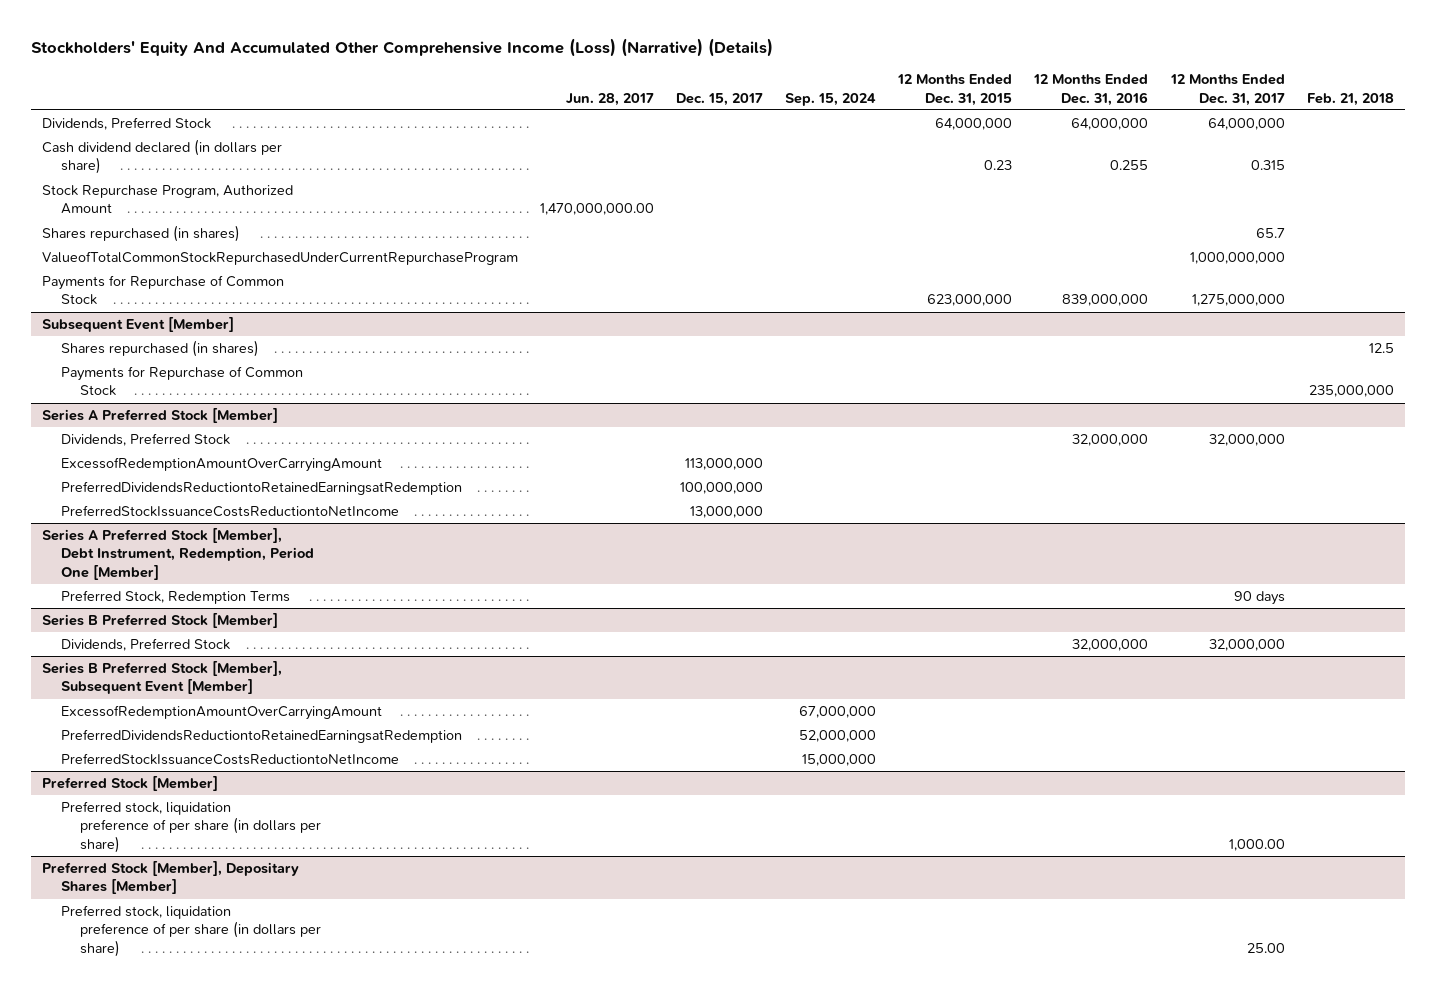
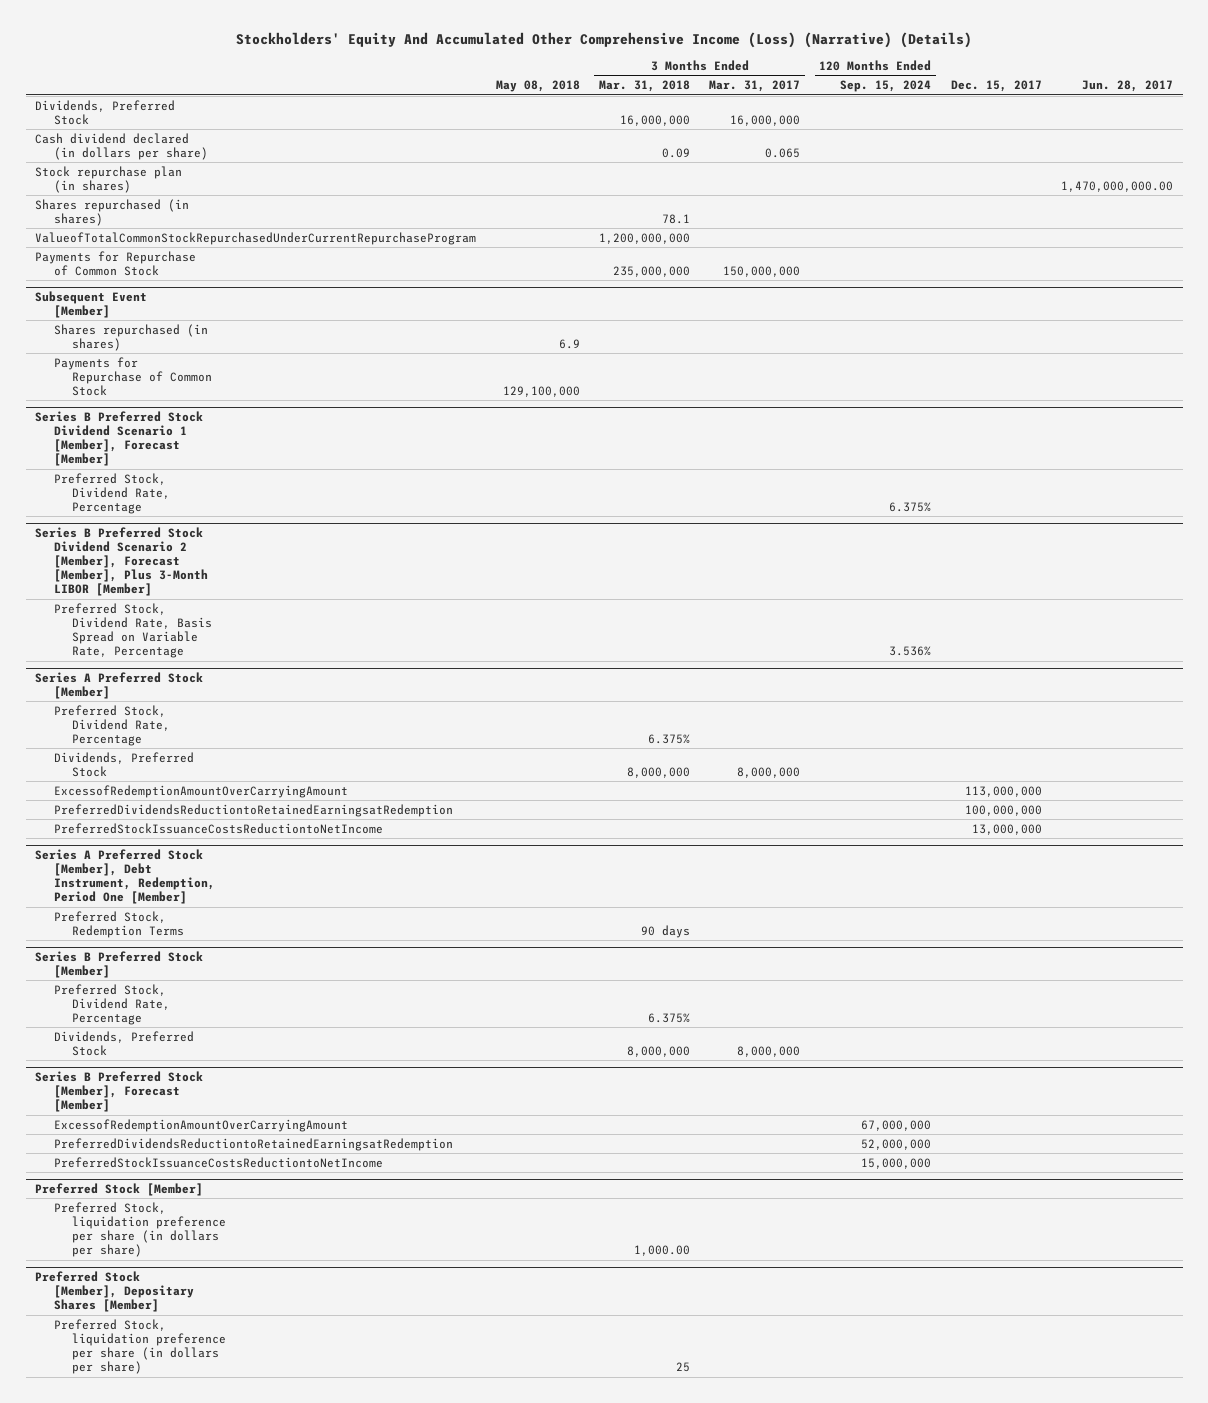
- | Jun. 28, 2017 | Dec. 15, 2017 | Sep. 15, 2024 | 12 Months Ended Dec. 31, 2015 | 12 Months Ended Dec. 31, 2016 | 12 Months Ended Dec. 31, 2017 | Feb. 21, 2018
+ | May 08, 2018 | 3 Months Ended Mar. 31, 2018 | 3 Months Ended Mar. 31, 2017 | 120 Months Ended Sep. 15, 2024 | Dec. 15, 2017 | Jun. 28, 2017
- Stock Repurchase Program, Authorized Amount | 1,470,000,000.00 | | | | | |
+ Stock repurchase plan (in shares) | | | | | | 1,470,000,000.00
+ Series B Preferred Stock Dividend Scenario 1 [Member], Forecast [Member]
+ Preferred Stock, Dividend Rate, Percentage | | | | 6.375% | |
+ Series B Preferred Stock Dividend Scenario 2 [Member], Forecast [Member], Plus 3-Month LIBOR [Member]
+ Preferred Stock, Dividend Rate, Basis Spread on Variable Rate, Percentage | | | | 3.536% | |
@ Series A Preferred Stock [Member]
+ Preferred Stock, Dividend Rate, Percentage | | 6.375% | | | |
@ Series B Preferred Stock [Member]
+ Preferred Stock, Dividend Rate, Percentage | | 6.375% | | | |
- Series B Preferred Stock [Member], Subsequent Event [Member]
+ Series B Preferred Stock [Member], Forecast [Member]
@ Preferred Stock [Member]
- Preferred stock, liquidation preference of per share (in dollars per share) | | | | | | 1,000.00 |
+ Preferred Stock, liquidation preference per share (in dollars per share) | | 1,000.00 | | | |
@ Preferred Stock [Member], Depositary Shares [Member]
- Preferred stock, liquidation preference of per share (in dollars per share) | | | | | | 25.00 |
+ Preferred Stock, liquidation preference per share (in dollars per share) | | 25 | | | |

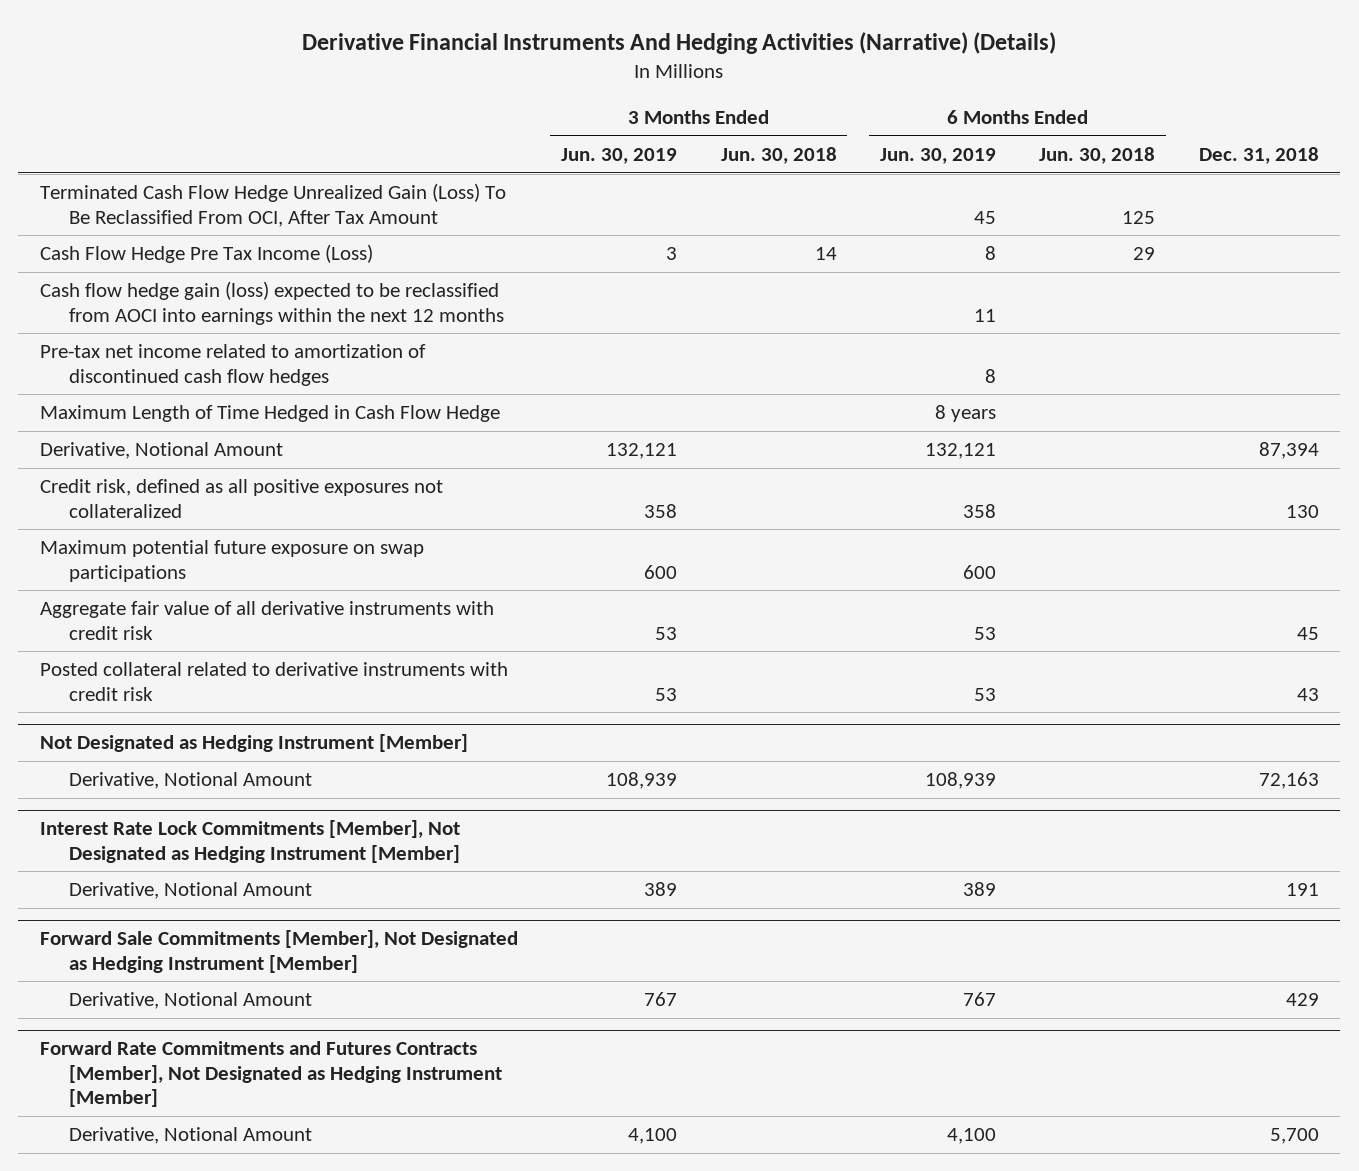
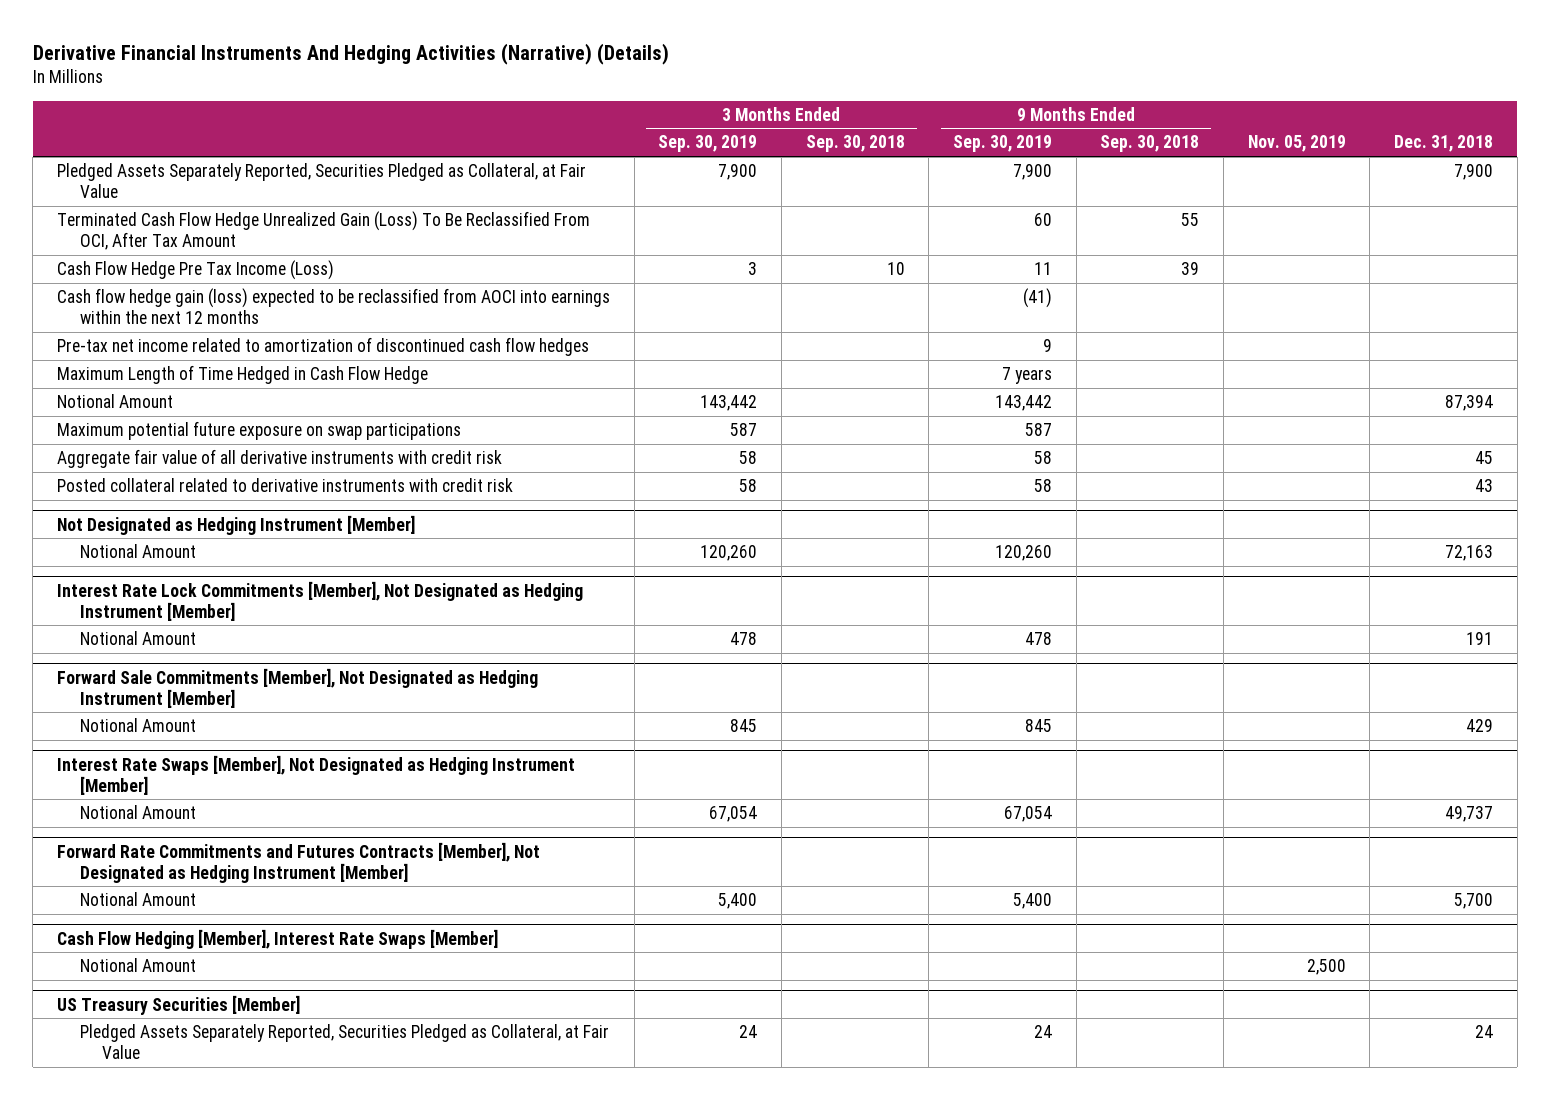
- | 3 Months Ended Jun. 30, 2019 | 3 Months Ended Jun. 30, 2018 | 6 Months Ended Jun. 30, 2019 | 6 Months Ended Jun. 30, 2018 | Dec. 31, 2018
+ | 3 Months Ended Sep. 30, 2019 | 3 Months Ended Sep. 30, 2018 | 9 Months Ended Sep. 30, 2019 | 9 Months Ended Sep. 30, 2018 | Nov. 05, 2019 | Dec. 31, 2018
+ Pledged Assets Separately Reported, Securities Pledged as Collateral, at Fair Value | 7,900 | | 7,900 | | | 7,900
- Derivative, Notional Amount | 132,121 | | 132,121 | | 87,394
- Credit risk, defined as all positive exposures not collateralized | 358 | | 358 | | 130
+ Notional Amount | 143,442 | | 143,442 | | | 87,394
@ Not Designated as Hedging Instrument [Member]
- Derivative, Notional Amount | 108,939 | | 108,939 | | 72,163
+ Notional Amount | 120,260 | | 120,260 | | | 72,163
@ Interest Rate Lock Commitments [Member], Not Designated as Hedging Instrument [Member]
- Derivative, Notional Amount | 389 | | 389 | | 191
+ Notional Amount | 478 | | 478 | | | 191
@ Forward Sale Commitments [Member], Not Designated as Hedging Instrument [Member]
- Derivative, Notional Amount | 767 | | 767 | | 429
+ Notional Amount | 845 | | 845 | | | 429
+ Interest Rate Swaps [Member], Not Designated as Hedging Instrument [Member]
+ Notional Amount | 67,054 | | 67,054 | | | 49,737
@ Forward Rate Commitments and Futures Contracts [Member], Not Designated as Hedging Instrument [Member]
- Derivative, Notional Amount | 4,100 | | 4,100 | | 5,700
+ Notional Amount | 5,400 | | 5,400 | | | 5,700
+ Cash Flow Hedging [Member], Interest Rate Swaps [Member]
+ Notional Amount | | | | | 2,500 |
+ US Treasury Securities [Member]
+ Pledged Assets Separately Reported, Securities Pledged as Collateral, at Fair Value | 24 | | 24 | | | 24

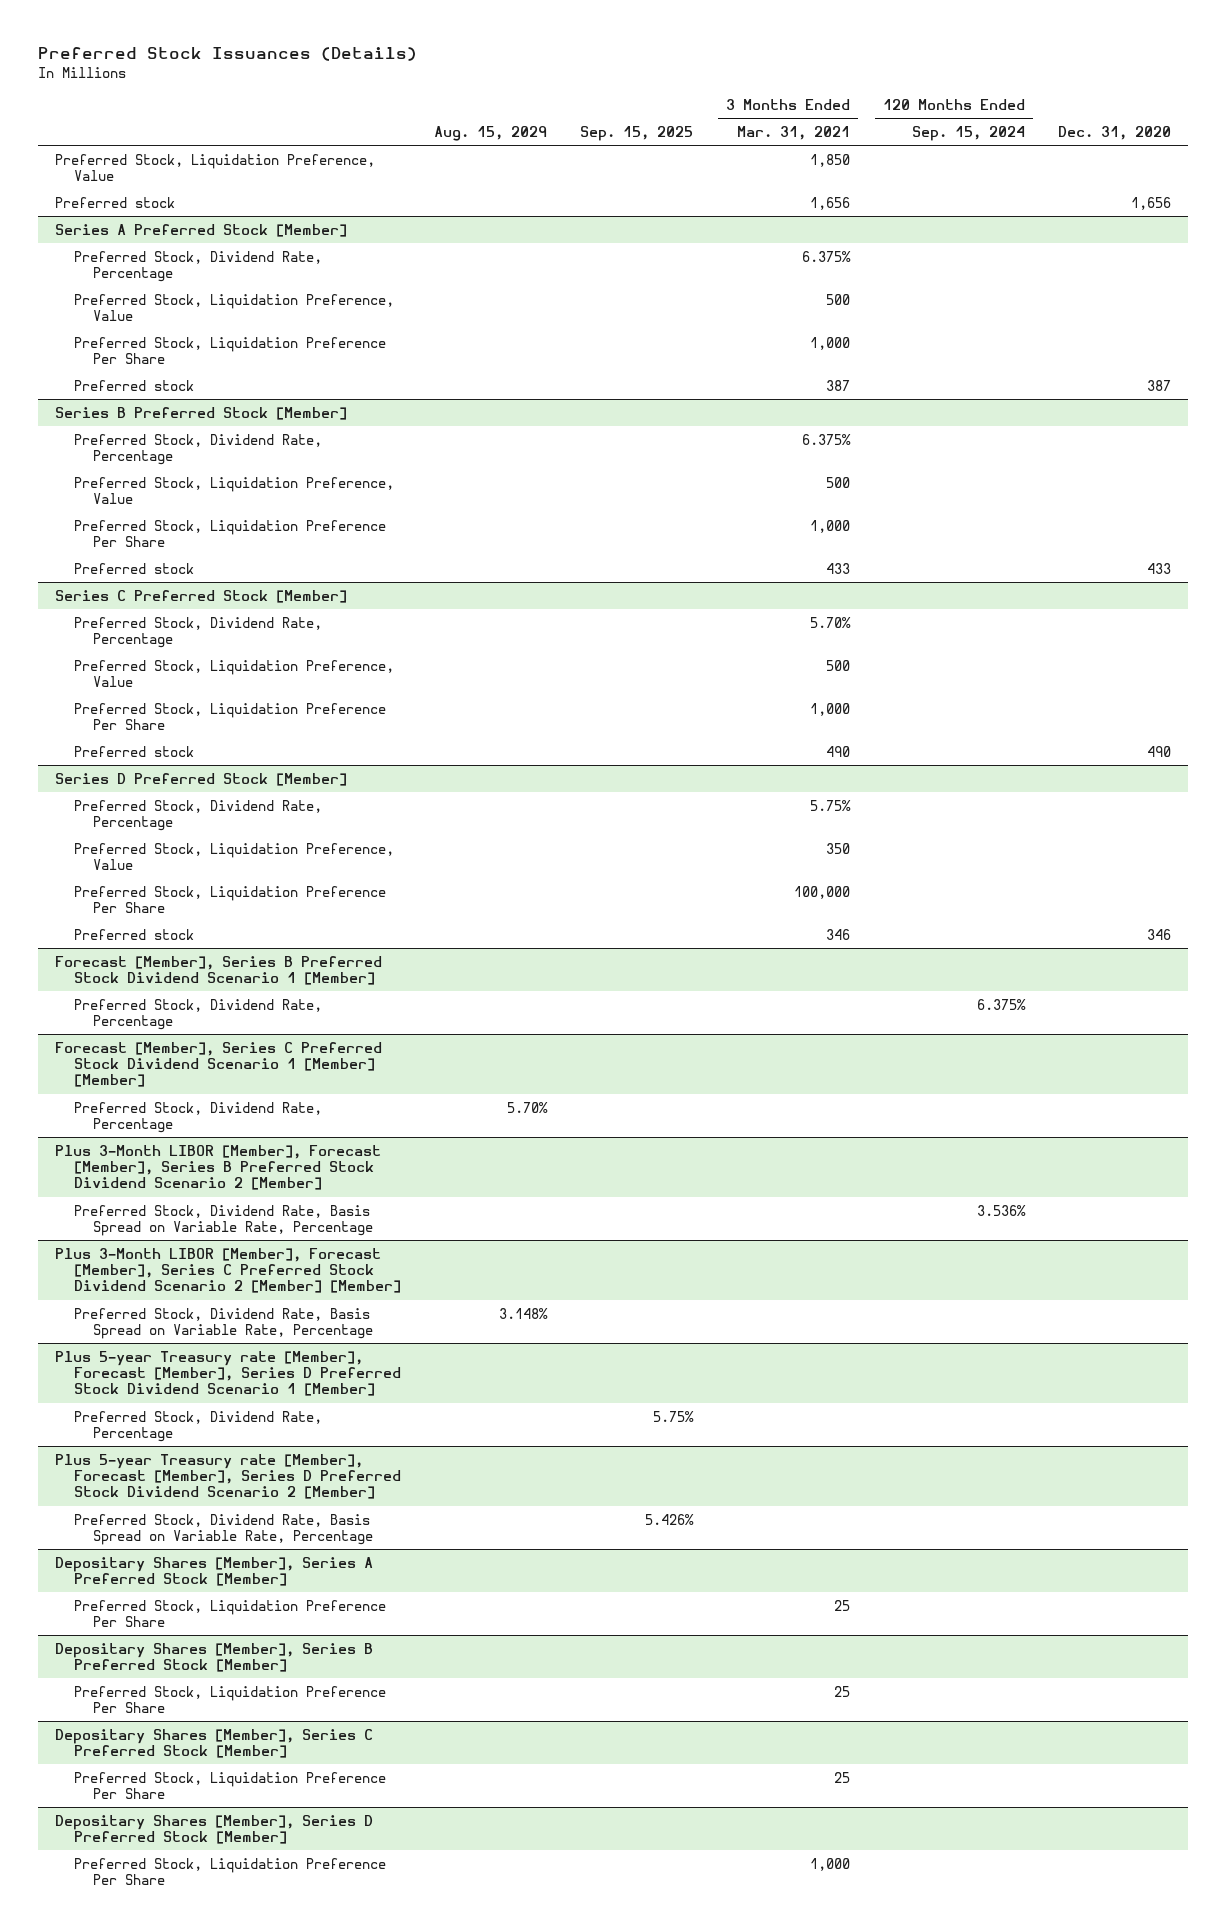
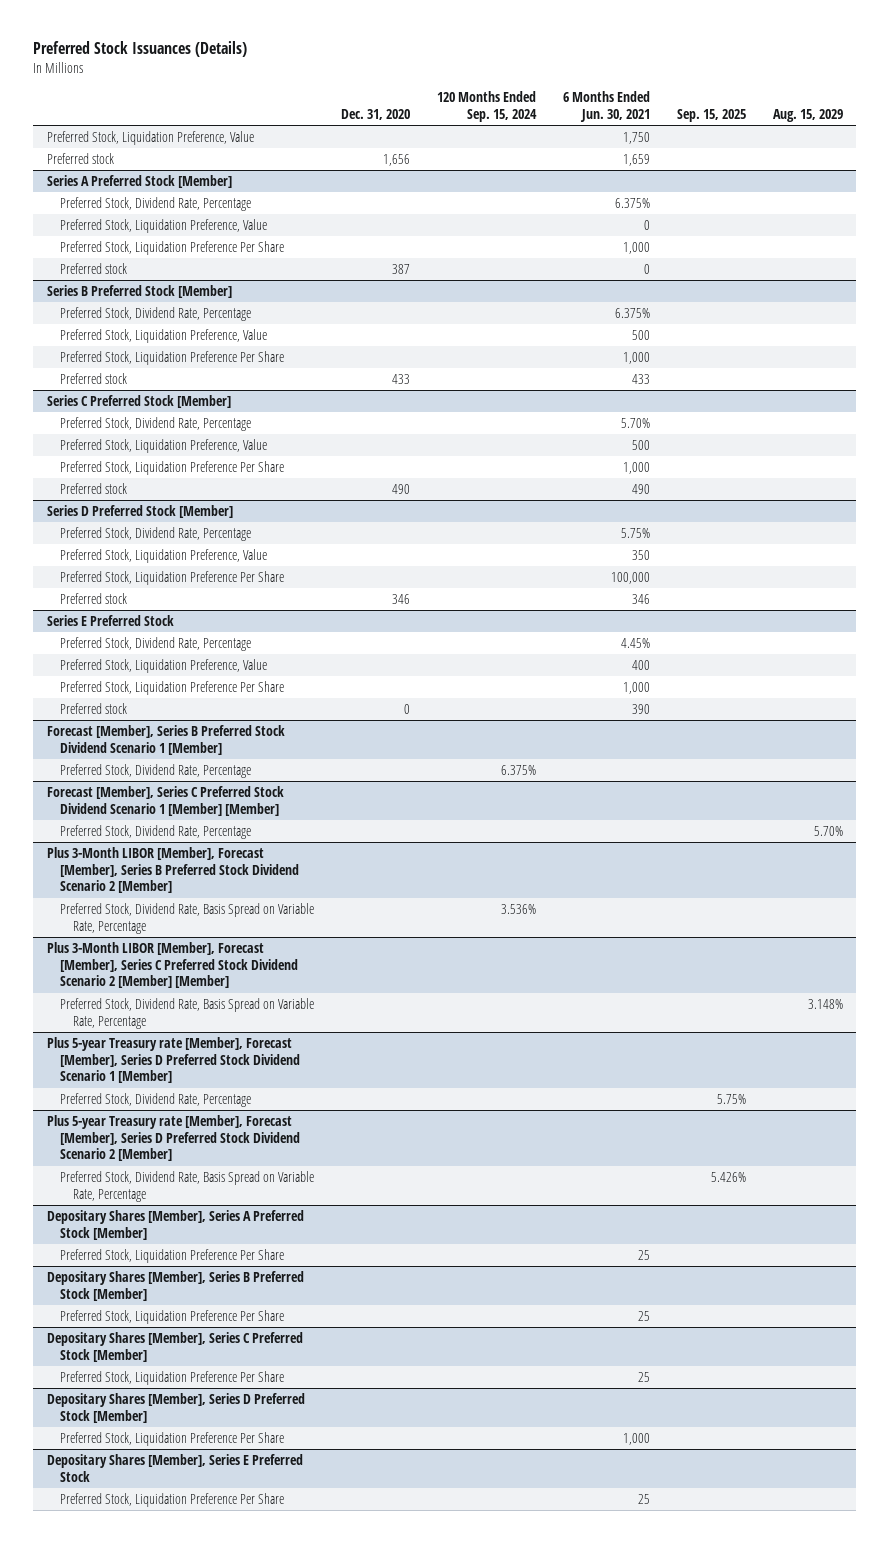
- | Aug. 15, 2029 | Sep. 15, 2025 | 3 Months Ended Mar. 31, 2021 | 120 Months Ended Sep. 15, 2024 | Dec. 31, 2020
+ | Dec. 31, 2020 | 120 Months Ended Sep. 15, 2024 | 6 Months Ended Jun. 30, 2021 | Sep. 15, 2025 | Aug. 15, 2029
+ Series E Preferred Stock
+ Preferred Stock, Dividend Rate, Percentage | | | 4.45% | |
+ Preferred Stock, Liquidation Preference, Value | | | 400 | |
+ Preferred Stock, Liquidation Preference Per Share | | | 1,000 | |
+ Preferred stock | 0 | | 390 | |
+ Depositary Shares [Member], Series E Preferred Stock
+ Preferred Stock, Liquidation Preference Per Share | | | 25 | |

